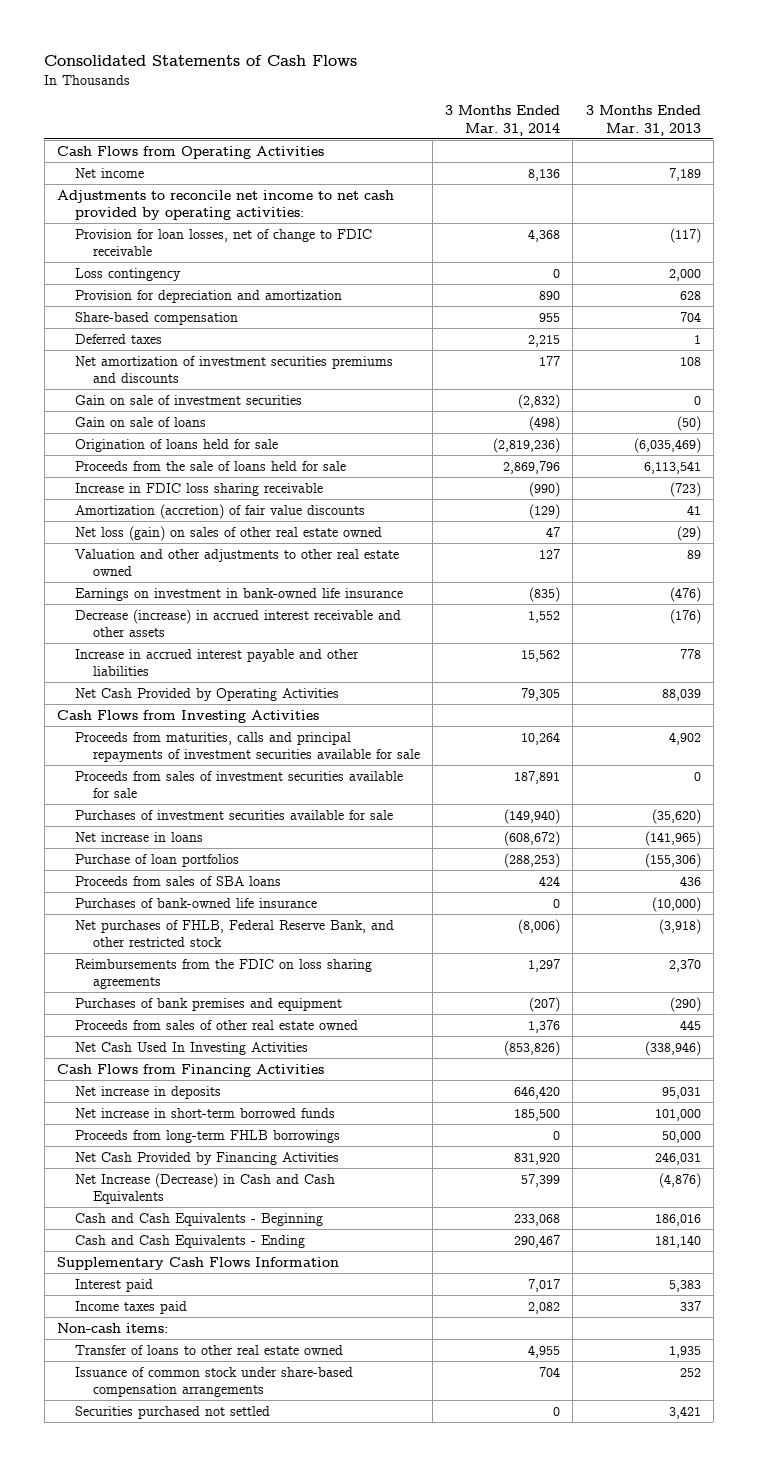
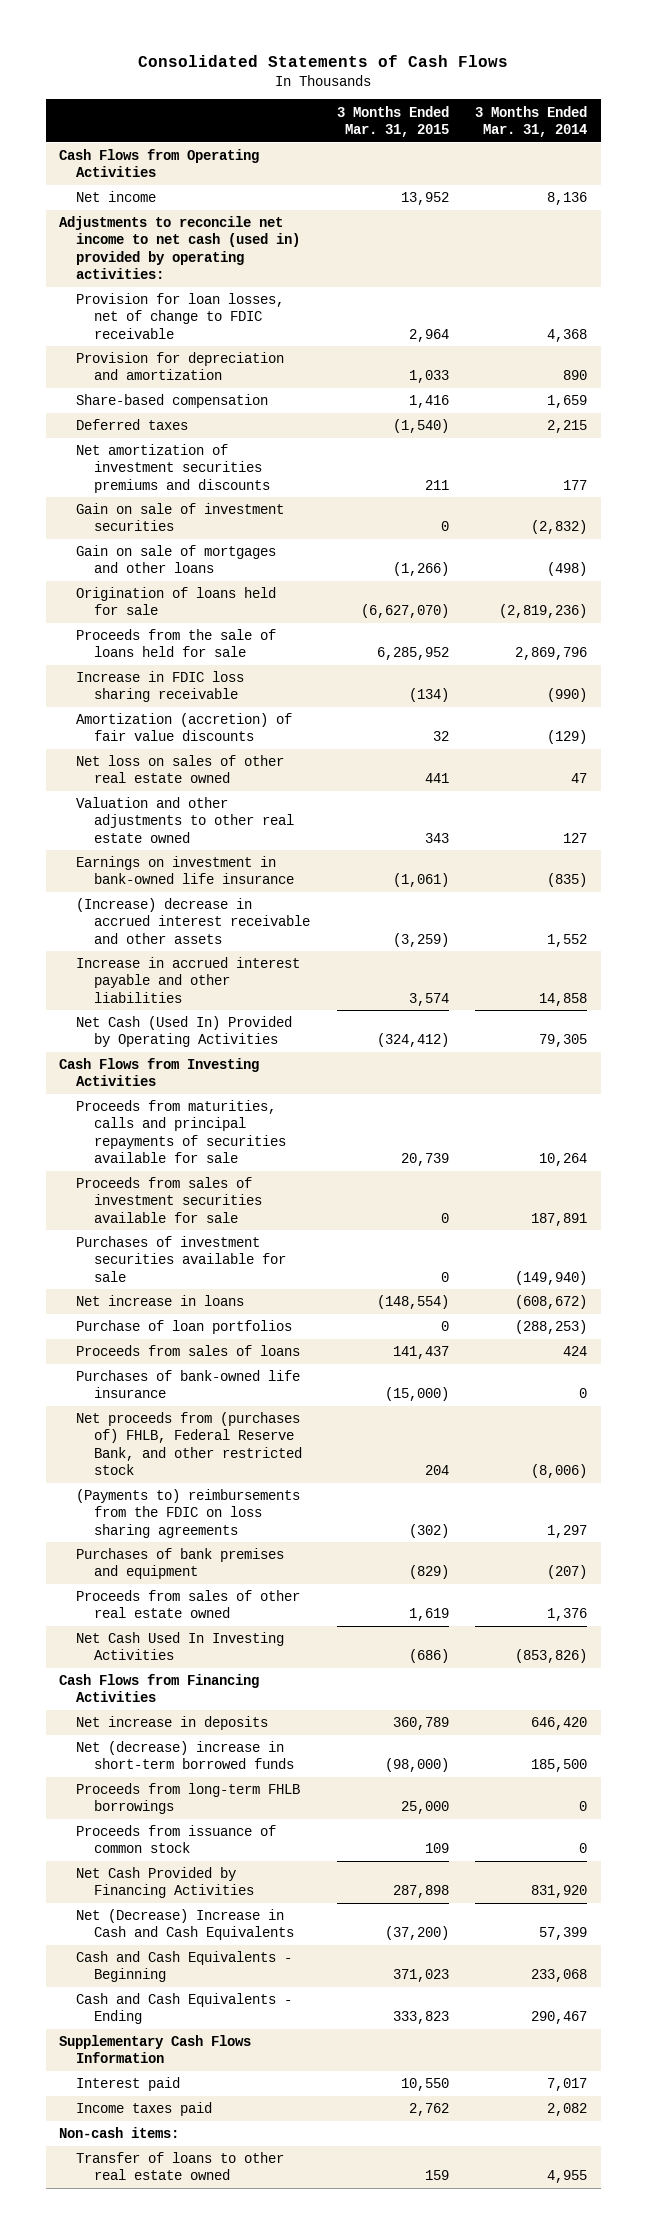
- | 3 Months Ended Mar. 31, 2014 | 3 Months Ended Mar. 31, 2013
+ | 3 Months Ended Mar. 31, 2015 | 3 Months Ended Mar. 31, 2014
- Adjustments to reconcile net income to net cash provided by operating activities:
+ Adjustments to reconcile net income to net cash (used in) provided by operating activities:
- Loss contingency | 0 | 2,000
- Share-based compensation | 955 | 704
+ Share-based compensation | 1,416 | 1,659
- Gain on sale of loans | (498) | (50)
+ Gain on sale of mortgages and other loans | (1,266) | (498)
- Net loss (gain) on sales of other real estate owned | 47 | (29)
+ Net loss on sales of other real estate owned | 441 | 47
- Decrease (increase) in accrued interest receivable and other assets | 1,552 | (176)
- Increase in accrued interest payable and other liabilities | 15,562 | 778
- Net Cash Provided by Operating Activities | 79,305 | 88,039
+ (Increase) decrease in accrued interest receivable and other assets | (3,259) | 1,552
+ Increase in accrued interest payable and other liabilities | 3,574 | 14,858
+ Net Cash (Used In) Provided by Operating Activities | (324,412) | 79,305
- Proceeds from maturities, calls and principal repayments of investment securities available for sale | 10,264 | 4,902
+ Proceeds from maturities, calls and principal repayments of securities available for sale | 20,739 | 10,264
- Proceeds from sales of SBA loans | 424 | 436
+ Proceeds from sales of loans | 141,437 | 424
- Net purchases of FHLB, Federal Reserve Bank, and other restricted stock | (8,006) | (3,918)
- Reimbursements from the FDIC on loss sharing agreements | 1,297 | 2,370
+ Net proceeds from (purchases of) FHLB, Federal Reserve Bank, and other restricted stock | 204 | (8,006)
+ (Payments to) reimbursements from the FDIC on loss sharing agreements | (302) | 1,297
- Net increase in short-term borrowed funds | 185,500 | 101,000
+ Net (decrease) increase in short-term borrowed funds | (98,000) | 185,500
+ Proceeds from issuance of common stock | 109 | 0
- Net Increase (Decrease) in Cash and Cash Equivalents | 57,399 | (4,876)
+ Net (Decrease) Increase in Cash and Cash Equivalents | (37,200) | 57,399
- Issuance of common stock under share-based compensation arrangements | 704 | 252
- Securities purchased not settled | 0 | 3,421

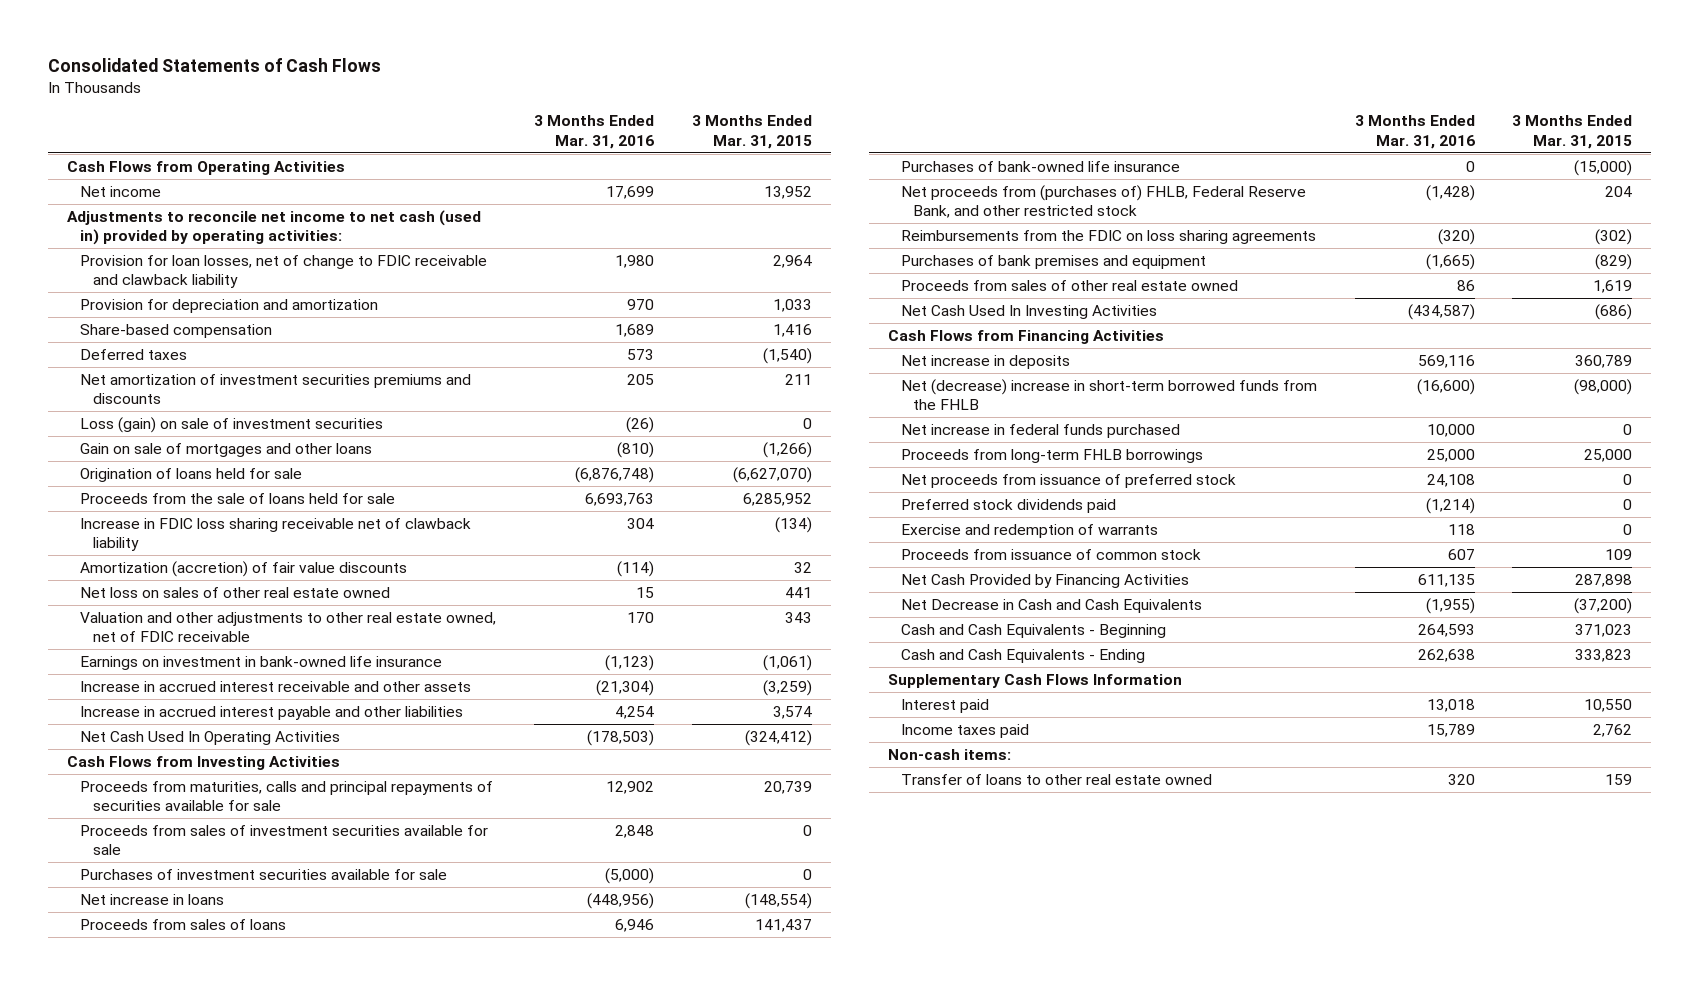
- | 3 Months Ended Mar. 31, 2015 | 3 Months Ended Mar. 31, 2014
+ | 3 Months Ended Mar. 31, 2016 | 3 Months Ended Mar. 31, 2015
- Provision for loan losses, net of change to FDIC receivable | 2,964 | 4,368
+ Provision for loan losses, net of change to FDIC receivable and clawback liability | 1,980 | 2,964
- Gain on sale of investment securities | 0 | (2,832)
+ Loss (gain) on sale of investment securities | (26) | 0
- Increase in FDIC loss sharing receivable | (134) | (990)
+ Increase in FDIC loss sharing receivable net of clawback liability | 304 | (134)
- Valuation and other adjustments to other real estate owned | 343 | 127
+ Valuation and other adjustments to other real estate owned, net of FDIC receivable | 170 | 343
- (Increase) decrease in accrued interest receivable and other assets | (3,259) | 1,552
+ Increase in accrued interest receivable and other assets | (21,304) | (3,259)
- Net Cash (Used In) Provided by Operating Activities | (324,412) | 79,305
+ Net Cash Used In Operating Activities | (178,503) | (324,412)
- Purchase of loan portfolios | 0 | (288,253)
- (Payments to) reimbursements from the FDIC on loss sharing agreements | (302) | 1,297
+ Reimbursements from the FDIC on loss sharing agreements | (320) | (302)
- Net (decrease) increase in short-term borrowed funds | (98,000) | 185,500
+ Net (decrease) increase in short-term borrowed funds from the FHLB | (16,600) | (98,000)
+ Net increase in federal funds purchased | 10,000 | 0
+ Net proceeds from issuance of preferred stock | 24,108 | 0
+ Preferred stock dividends paid | (1,214) | 0
+ Exercise and redemption of warrants | 118 | 0
- Net (Decrease) Increase in Cash and Cash Equivalents | (37,200) | 57,399
+ Net Decrease in Cash and Cash Equivalents | (1,955) | (37,200)

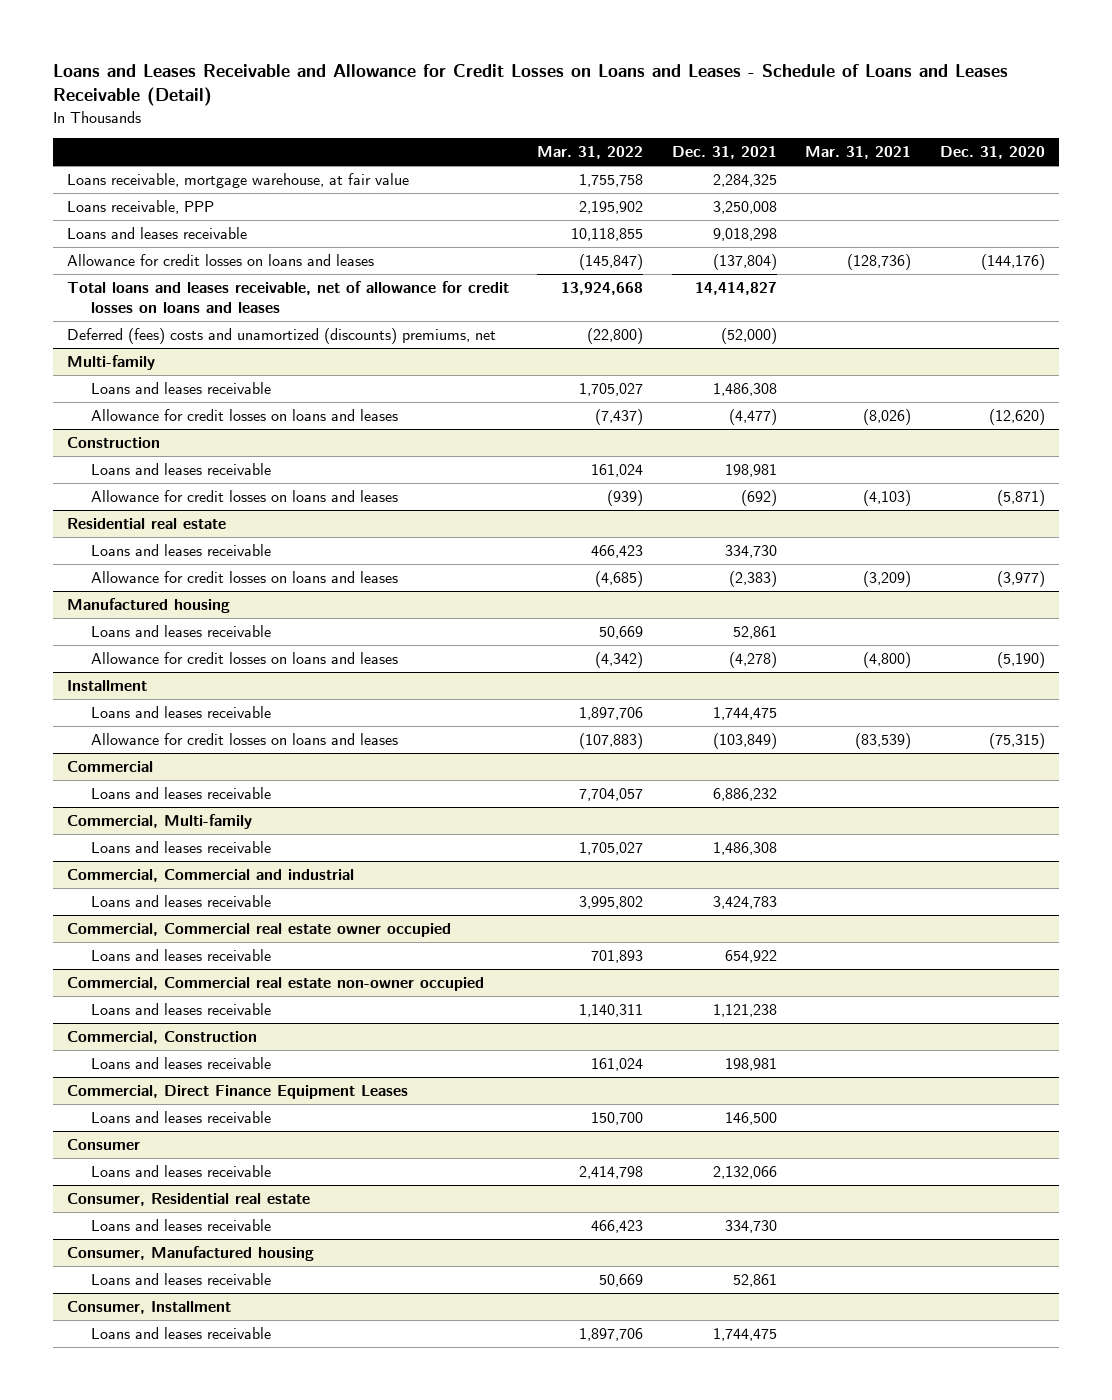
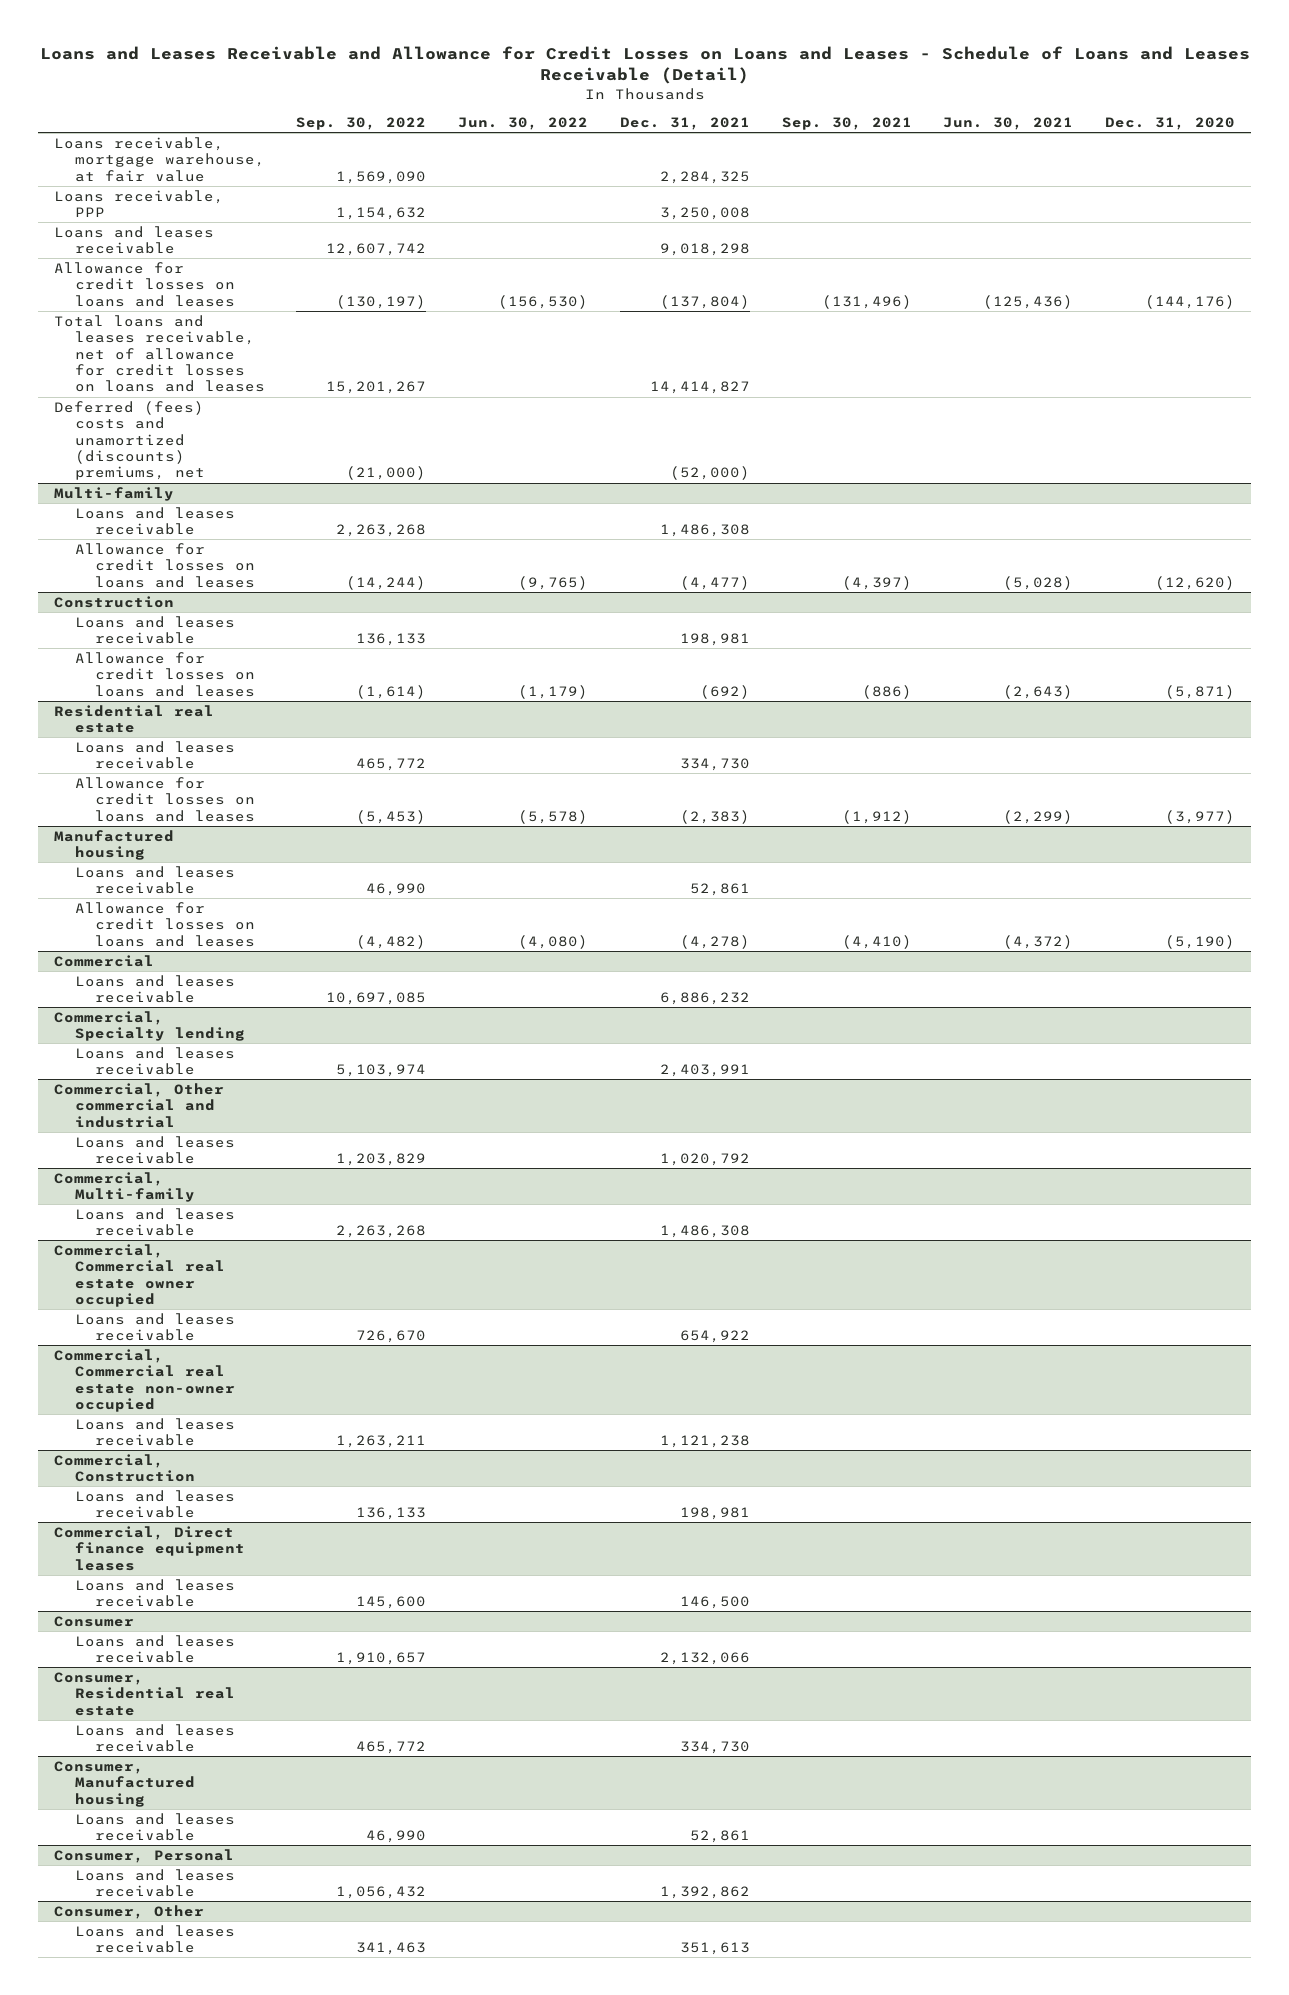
- | Mar. 31, 2022 | Dec. 31, 2021 | Mar. 31, 2021 | Dec. 31, 2020
+ | Sep. 30, 2022 | Jun. 30, 2022 | Dec. 31, 2021 | Sep. 30, 2021 | Jun. 30, 2021 | Dec. 31, 2020
- Installment
- Loans and leases receivable | 1,897,706 | 1,744,475 | |
- Allowance for credit losses on loans and leases | (107,883) | (103,849) | (83,539) | (75,315)
+ Commercial, Specialty lending
+ Loans and leases receivable | 5,103,974 | | 2,403,991 | | |
+ Commercial, Other commercial and industrial
+ Loans and leases receivable | 1,203,829 | | 1,020,792 | | |
- Commercial, Commercial and industrial
- Loans and leases receivable | 3,995,802 | 3,424,783 | |
- Commercial, Direct Finance Equipment Leases
+ Commercial, Direct finance equipment leases
- Consumer, Installment
- Loans and leases receivable | 1,897,706 | 1,744,475 | |
+ Consumer, Personal
+ Loans and leases receivable | 1,056,432 | | 1,392,862 | | |
+ Consumer, Other
+ Loans and leases receivable | 341,463 | | 351,613 | | |

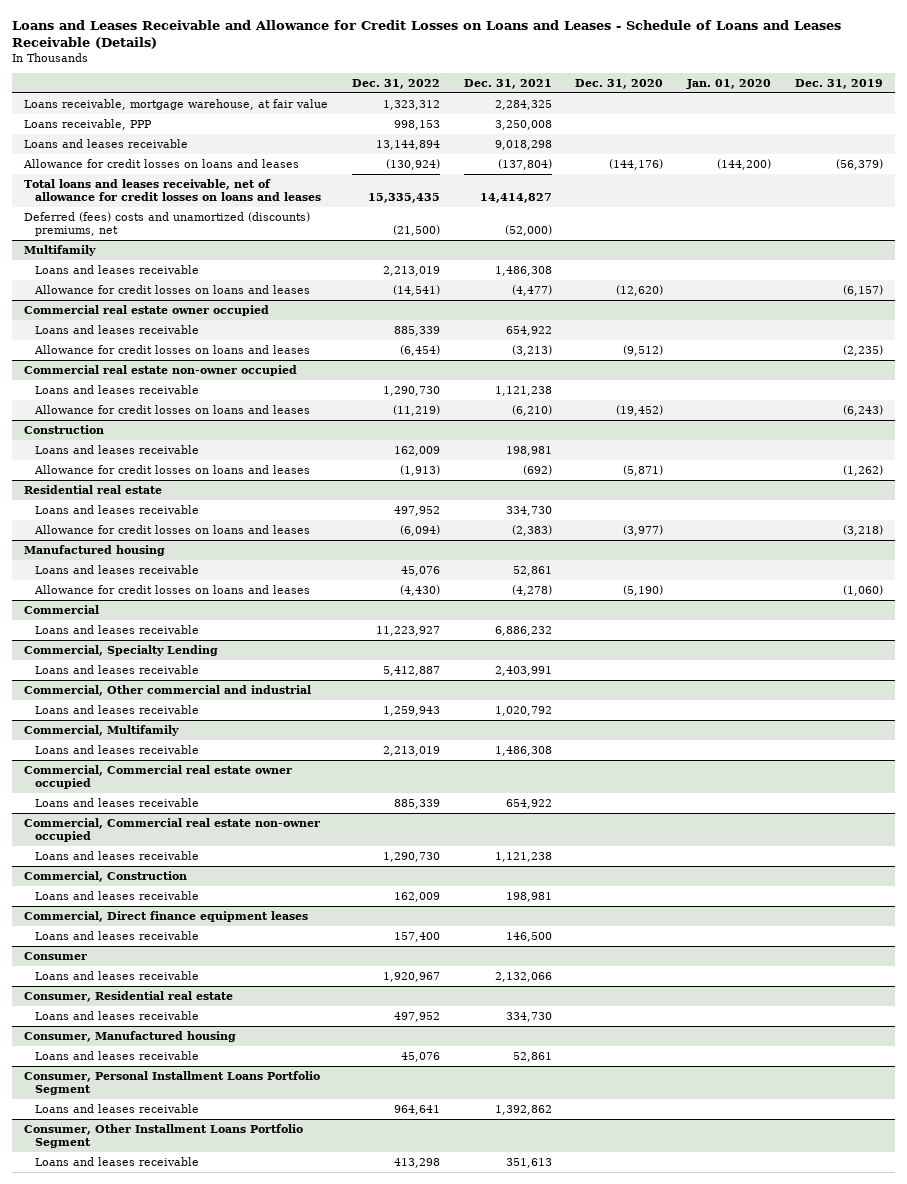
- Loans and Leases Receivable and Allowance for Credit Losses on Loans and Leases - Schedule of Loans and Leases Receivable (Detail)
+ Loans and Leases Receivable and Allowance for Credit Losses on Loans and Leases - Schedule of Loans and Leases Receivable (Details)
- | Sep. 30, 2022 | Jun. 30, 2022 | Dec. 31, 2021 | Sep. 30, 2021 | Jun. 30, 2021 | Dec. 31, 2020
+ | Dec. 31, 2022 | Dec. 31, 2021 | Dec. 31, 2020 | Jan. 01, 2020 | Dec. 31, 2019
- Multi-family
+ Multifamily
+ Commercial real estate owner occupied
+ Loans and leases receivable | 885,339 | 654,922 | | |
+ Allowance for credit losses on loans and leases | (6,454) | (3,213) | (9,512) | | (2,235)
+ Commercial real estate non-owner occupied
+ Loans and leases receivable | 1,290,730 | 1,121,238 | | |
+ Allowance for credit losses on loans and leases | (11,219) | (6,210) | (19,452) | | (6,243)
- Commercial, Specialty lending
+ Commercial, Specialty Lending
- Commercial, Multi-family
+ Commercial, Multifamily
- Consumer, Personal
+ Consumer, Personal Installment Loans Portfolio Segment
- Consumer, Other
+ Consumer, Other Installment Loans Portfolio Segment

